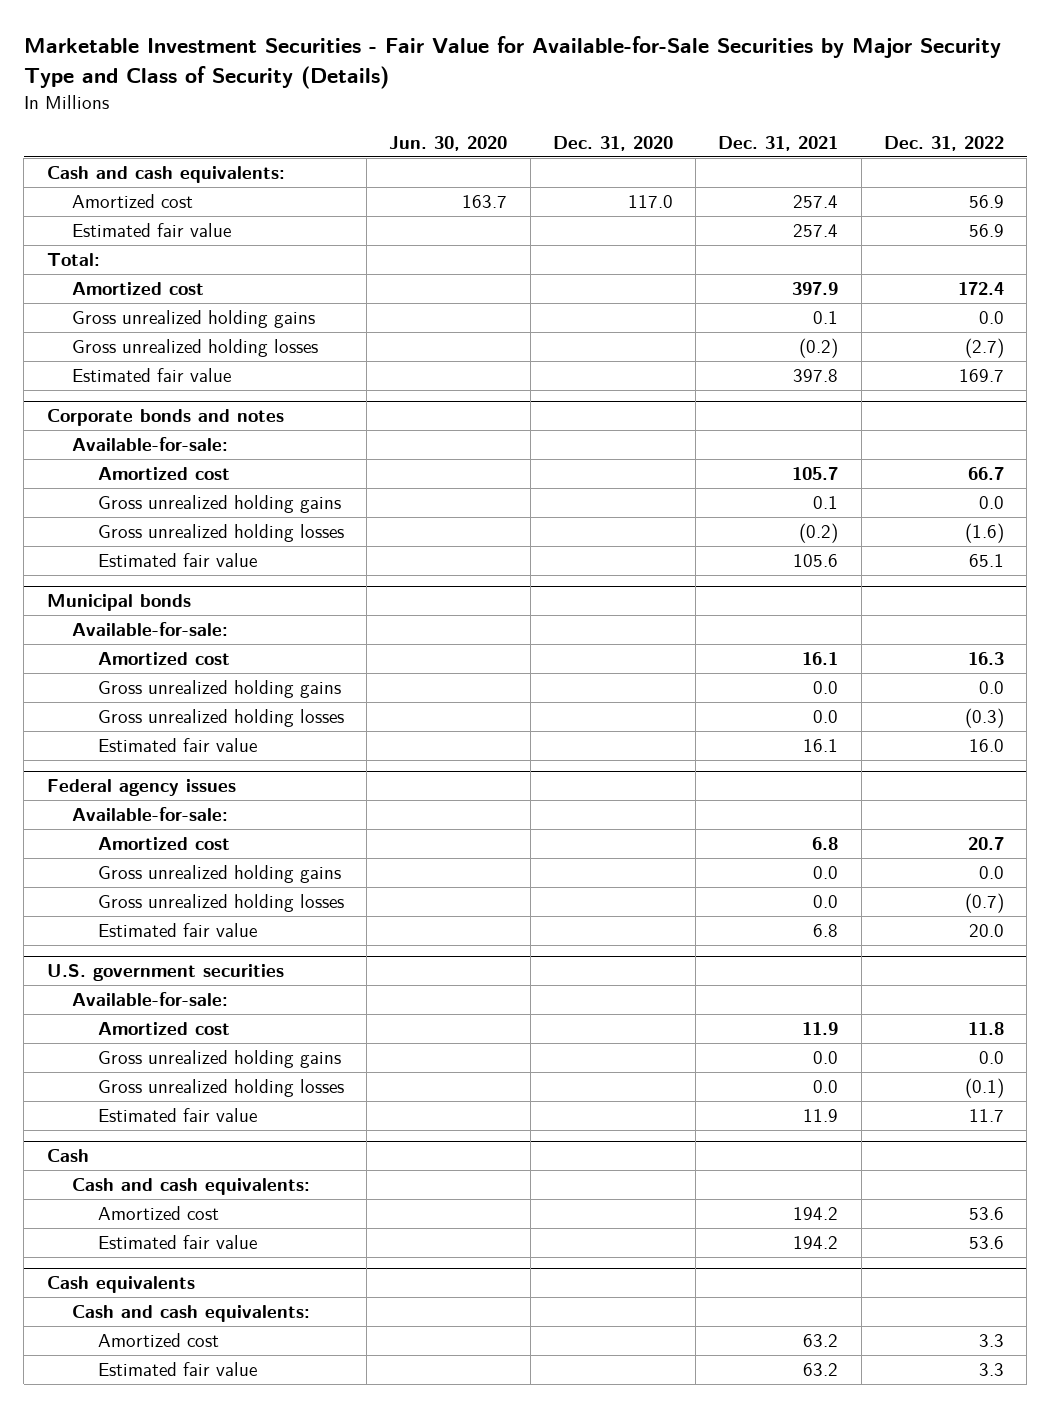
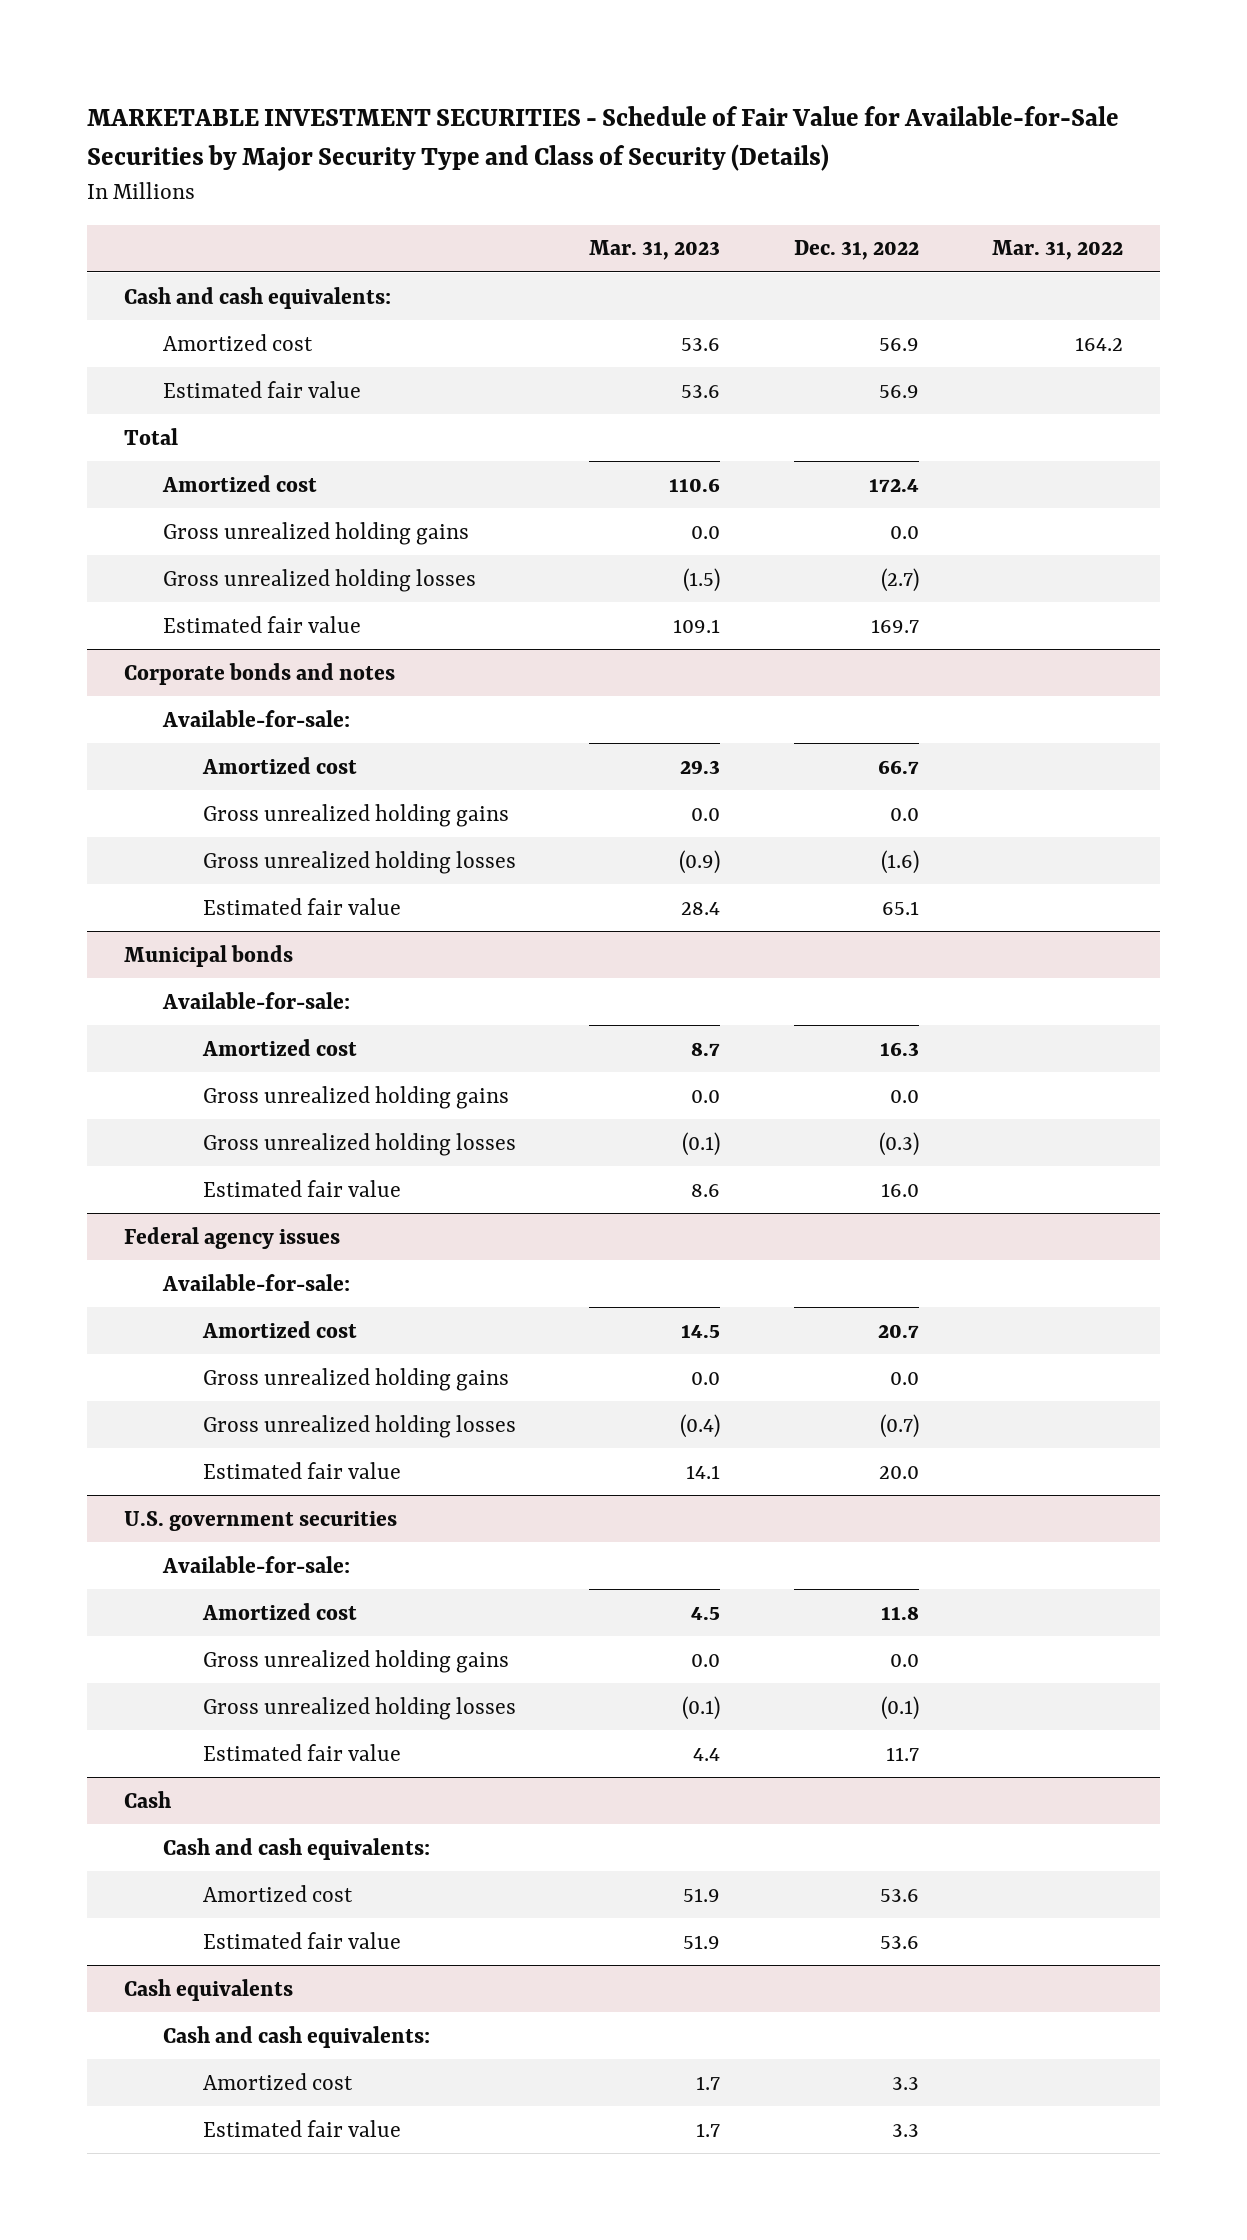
- Marketable Investment Securities - Fair Value for Available-for-Sale Securities by Major Security Type and Class of Security (Details)
+ MARKETABLE INVESTMENT SECURITIES - Schedule of Fair Value for Available-for-Sale Securities by Major Security Type and Class of Security (Details)
- | Jun. 30, 2020 | Dec. 31, 2020 | Dec. 31, 2021 | Dec. 31, 2022
+ | Mar. 31, 2023 | Dec. 31, 2022 | Mar. 31, 2022
- Total:
+ Total

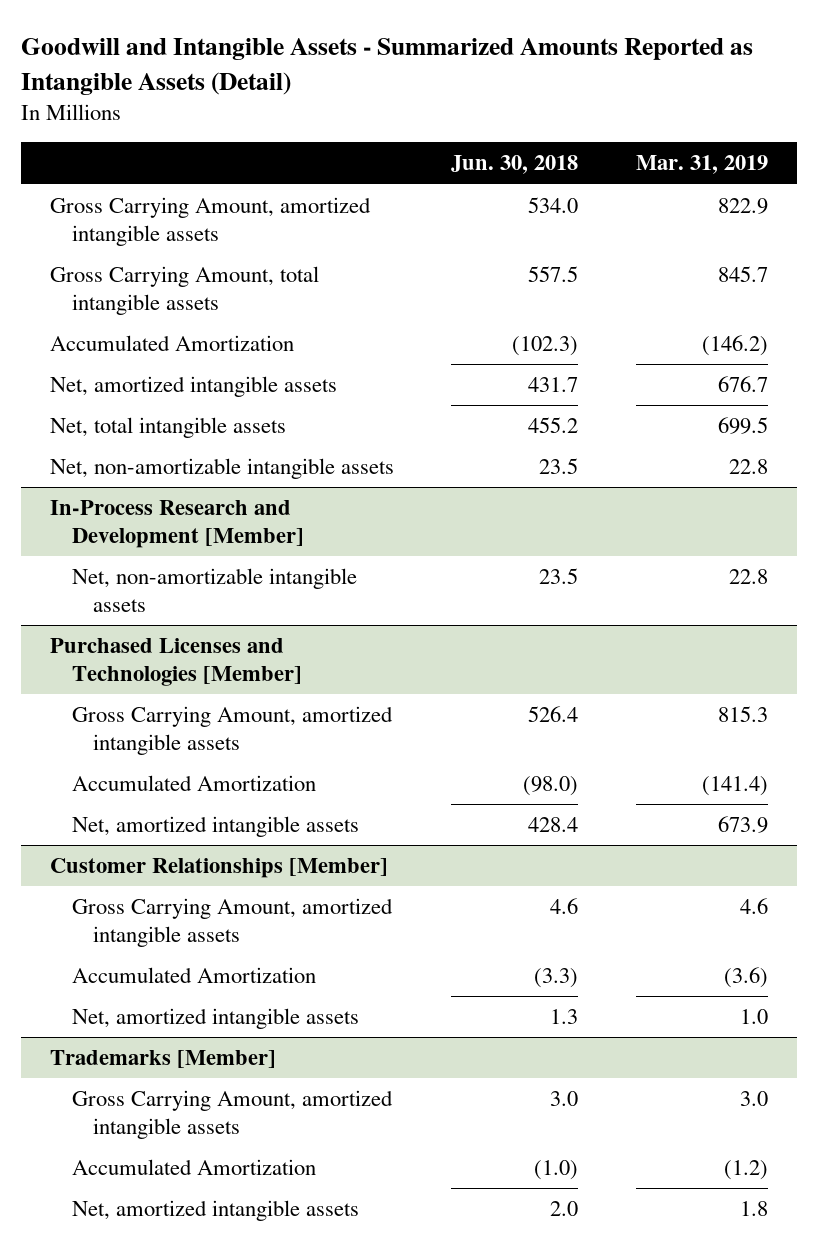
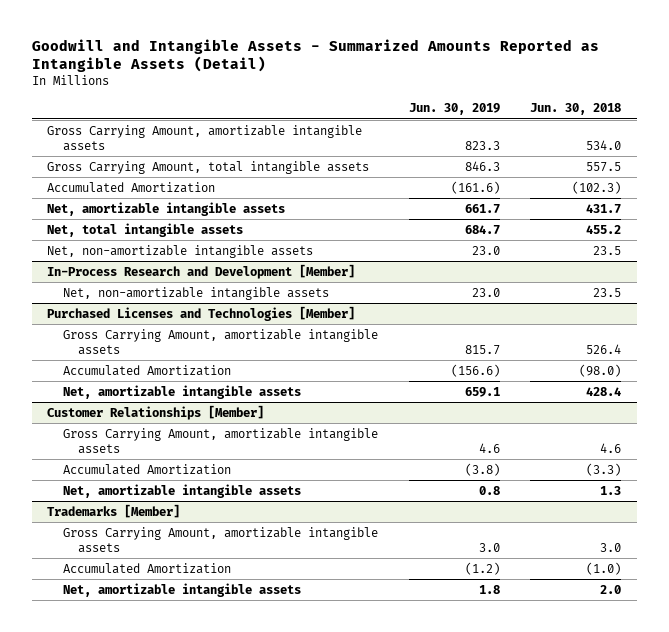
- | Jun. 30, 2018 | Mar. 31, 2019
+ | Jun. 30, 2019 | Jun. 30, 2018
- Gross Carrying Amount, amortized intangible assets | 534.0 | 822.9
+ Gross Carrying Amount, amortizable intangible assets | 823.3 | 534.0
- Net, amortized intangible assets | 431.7 | 676.7
+ Net, amortizable intangible assets | 661.7 | 431.7
@ Purchased Licenses and Technologies [Member]
- Gross Carrying Amount, amortized intangible assets | 526.4 | 815.3
+ Gross Carrying Amount, amortizable intangible assets | 815.7 | 526.4
- Net, amortized intangible assets | 428.4 | 673.9
+ Net, amortizable intangible assets | 659.1 | 428.4
@ Customer Relationships [Member]
- Gross Carrying Amount, amortized intangible assets | 4.6 | 4.6
+ Gross Carrying Amount, amortizable intangible assets | 4.6 | 4.6
- Net, amortized intangible assets | 1.3 | 1.0
+ Net, amortizable intangible assets | 0.8 | 1.3
@ Trademarks [Member]
- Gross Carrying Amount, amortized intangible assets | 3.0 | 3.0
+ Gross Carrying Amount, amortizable intangible assets | 3.0 | 3.0
- Net, amortized intangible assets | 2.0 | 1.8
+ Net, amortizable intangible assets | 1.8 | 2.0

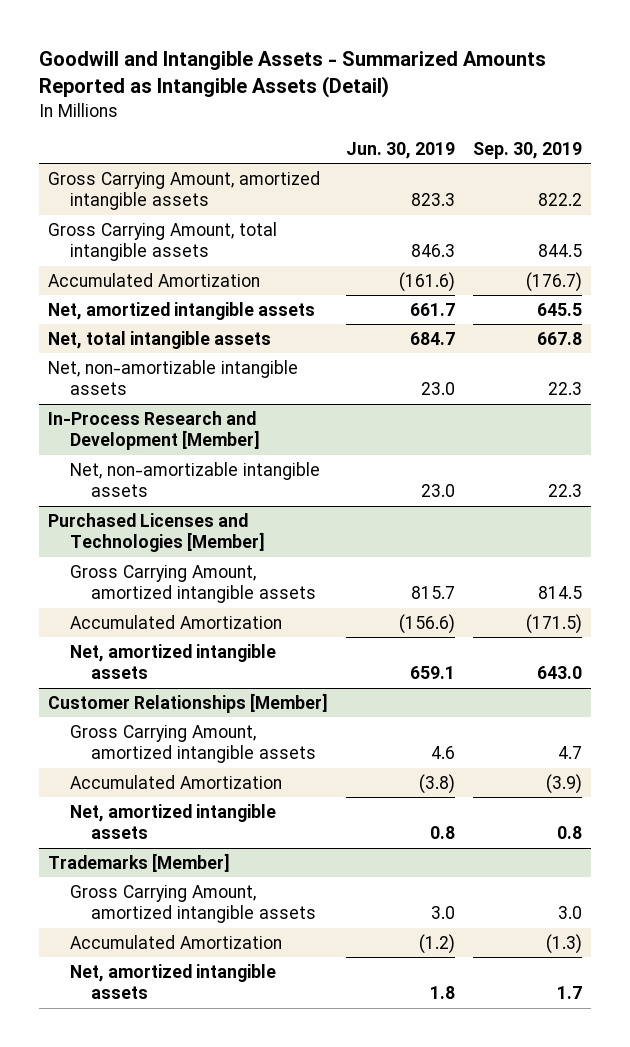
- | Jun. 30, 2019 | Jun. 30, 2018
+ | Jun. 30, 2019 | Sep. 30, 2019
- Gross Carrying Amount, amortizable intangible assets | 823.3 | 534.0
+ Gross Carrying Amount, amortized intangible assets | 823.3 | 822.2
- Net, amortizable intangible assets | 661.7 | 431.7
+ Net, amortized intangible assets | 661.7 | 645.5
@ Purchased Licenses and Technologies [Member]
- Gross Carrying Amount, amortizable intangible assets | 815.7 | 526.4
+ Gross Carrying Amount, amortized intangible assets | 815.7 | 814.5
- Net, amortizable intangible assets | 659.1 | 428.4
+ Net, amortized intangible assets | 659.1 | 643.0
@ Customer Relationships [Member]
- Gross Carrying Amount, amortizable intangible assets | 4.6 | 4.6
+ Gross Carrying Amount, amortized intangible assets | 4.6 | 4.7
- Net, amortizable intangible assets | 0.8 | 1.3
+ Net, amortized intangible assets | 0.8 | 0.8
@ Trademarks [Member]
- Gross Carrying Amount, amortizable intangible assets | 3.0 | 3.0
+ Gross Carrying Amount, amortized intangible assets | 3.0 | 3.0
- Net, amortizable intangible assets | 1.8 | 2.0
+ Net, amortized intangible assets | 1.8 | 1.7

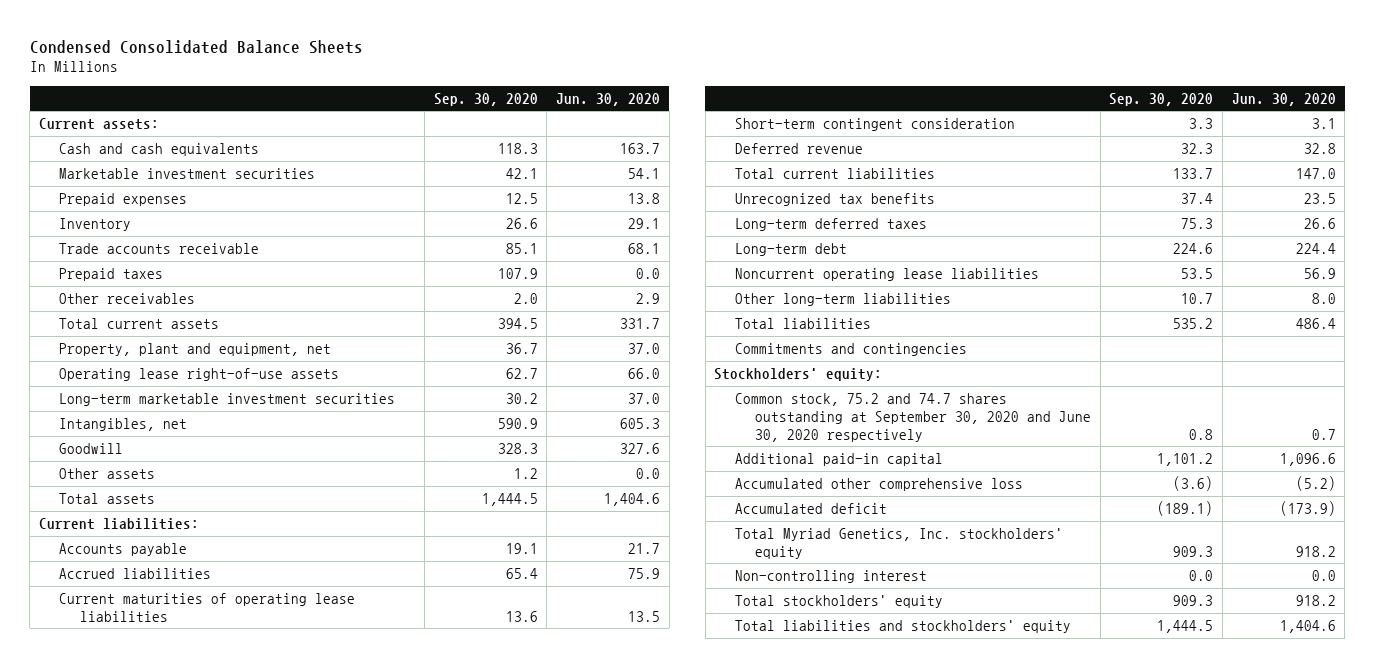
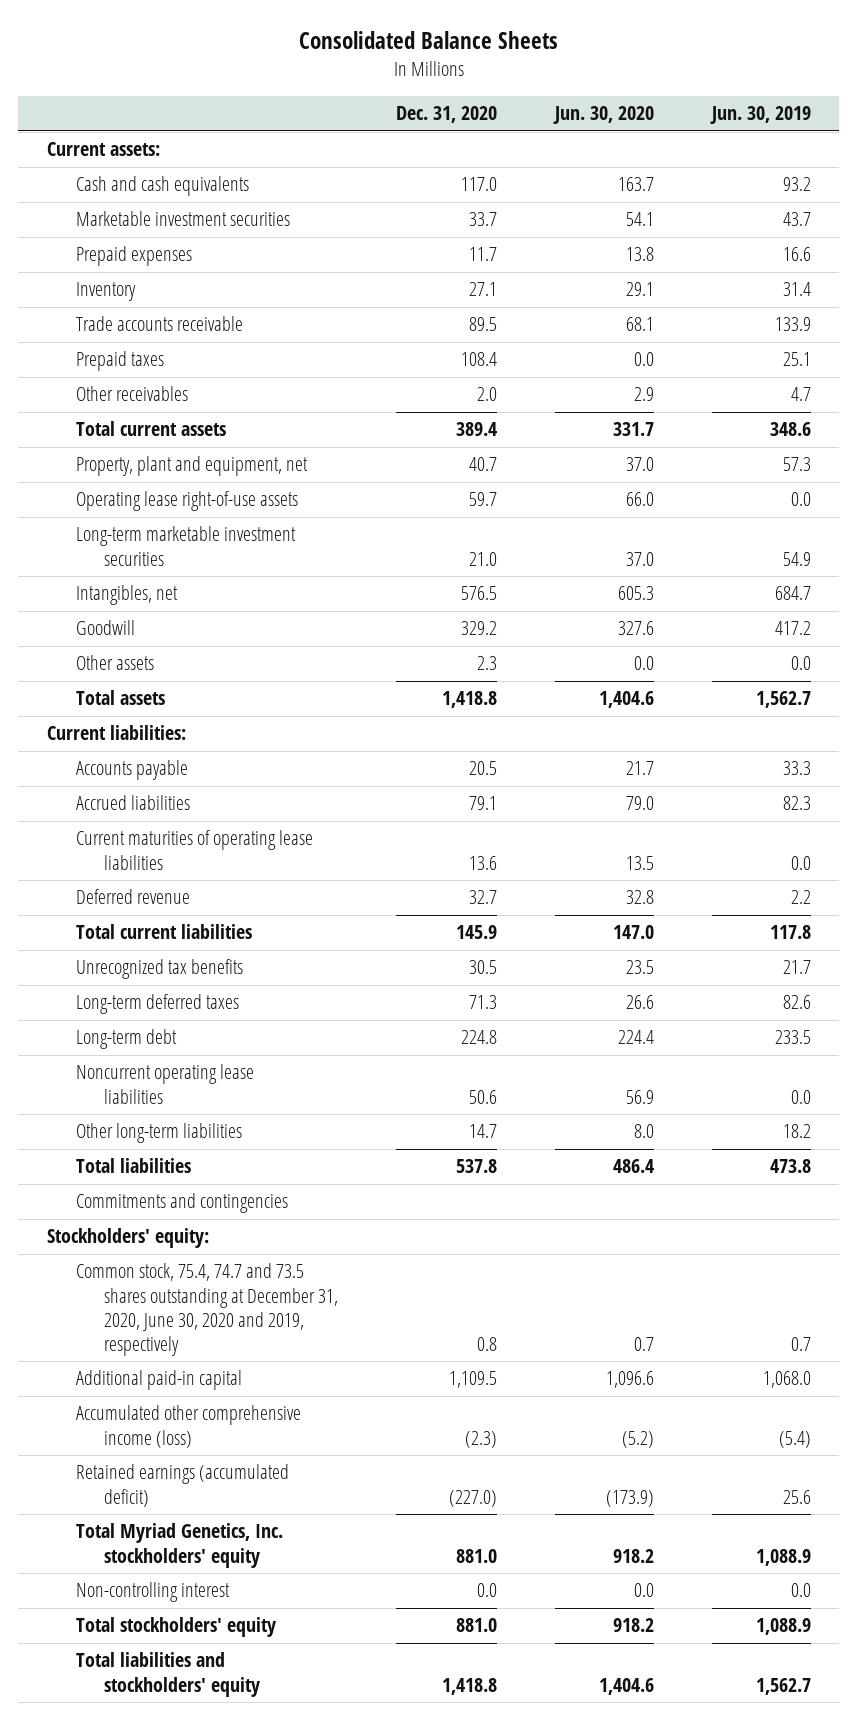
- Condensed Consolidated Balance Sheets
+ Consolidated Balance Sheets
- | Sep. 30, 2020 | Jun. 30, 2020
+ | Dec. 31, 2020 | Jun. 30, 2020 | Jun. 30, 2019
- Accrued liabilities | 65.4 | 75.9
+ Accrued liabilities | 79.1 | 79.0 | 82.3
- Short-term contingent consideration | 3.3 | 3.1
- Common stock, 75.2 and 74.7 shares outstanding at September 30, 2020 and June 30, 2020 respectively | 0.8 | 0.7
+ Common stock, 75.4, 74.7 and 73.5 shares outstanding at December 31, 2020, June 30, 2020 and 2019, respectively | 0.8 | 0.7 | 0.7
- Accumulated other comprehensive loss | (3.6) | (5.2)
- Accumulated deficit | (189.1) | (173.9)
+ Accumulated other comprehensive income (loss) | (2.3) | (5.2) | (5.4)
+ Retained earnings (accumulated deficit) | (227.0) | (173.9) | 25.6

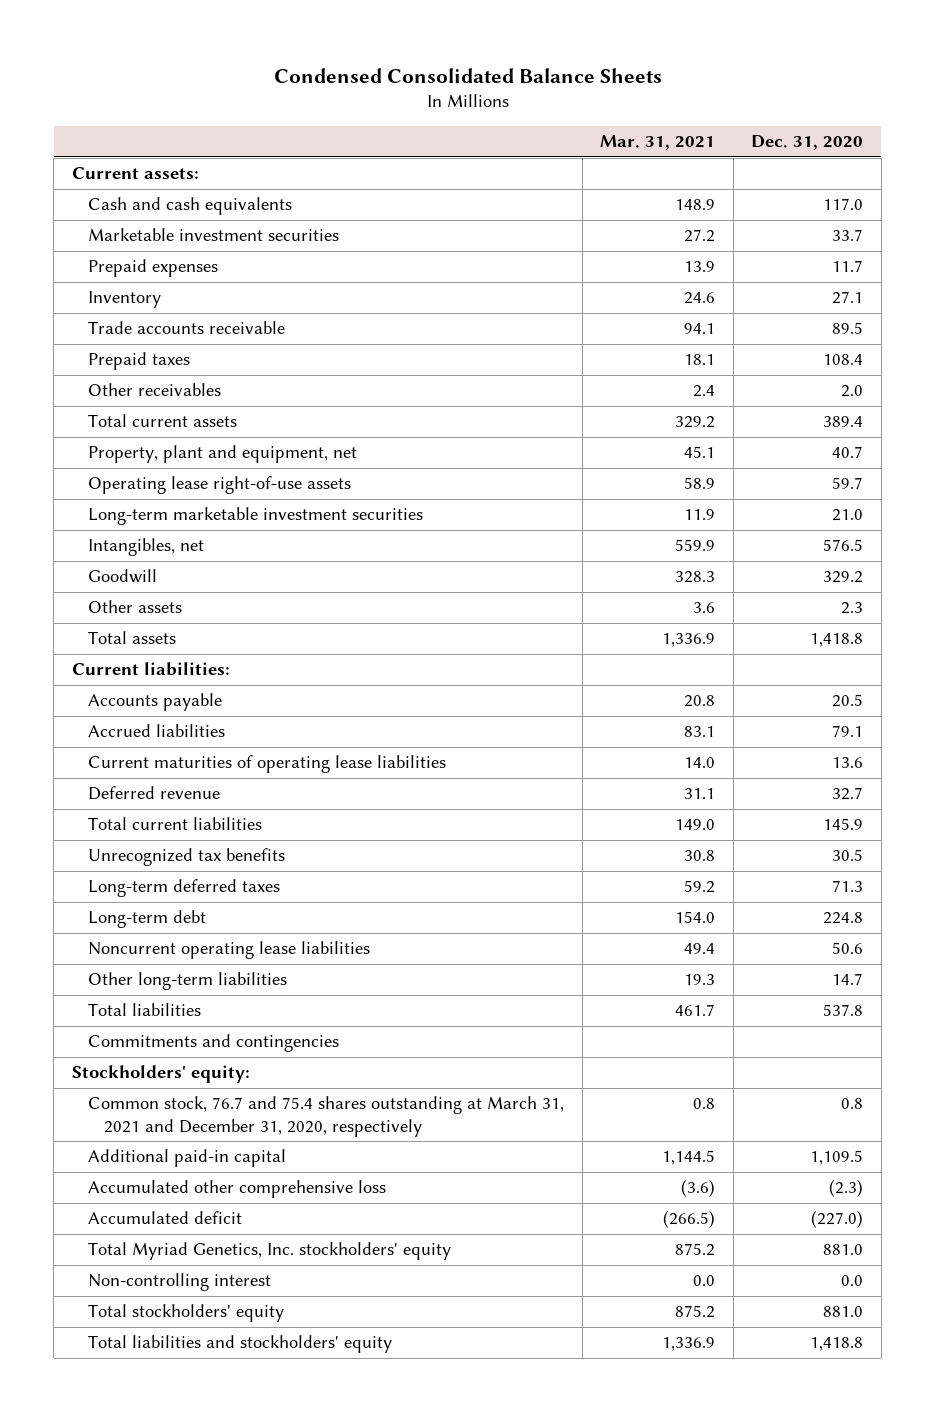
- Consolidated Balance Sheets
+ Condensed Consolidated Balance Sheets
- | Dec. 31, 2020 | Jun. 30, 2020 | Jun. 30, 2019
+ | Mar. 31, 2021 | Dec. 31, 2020
- Common stock, 75.4, 74.7 and 73.5 shares outstanding at December 31, 2020, June 30, 2020 and 2019, respectively | 0.8 | 0.7 | 0.7
+ Common stock, 76.7 and 75.4 shares outstanding at March 31, 2021 and December 31, 2020, respectively | 0.8 | 0.8
- Accumulated other comprehensive income (loss) | (2.3) | (5.2) | (5.4)
- Retained earnings (accumulated deficit) | (227.0) | (173.9) | 25.6
+ Accumulated other comprehensive loss | (3.6) | (2.3)
+ Accumulated deficit | (266.5) | (227.0)

